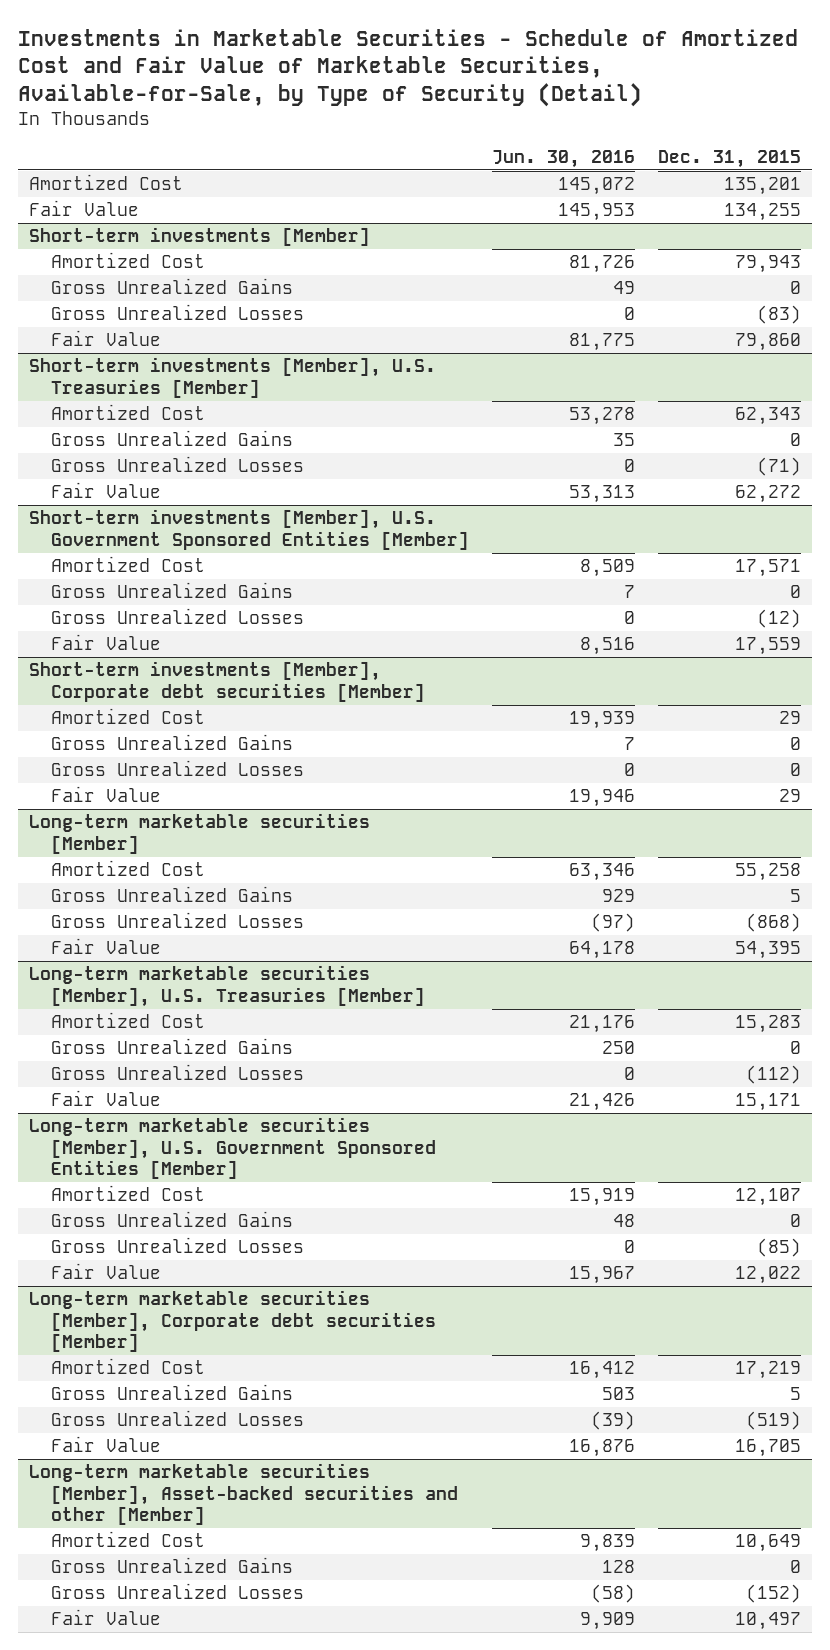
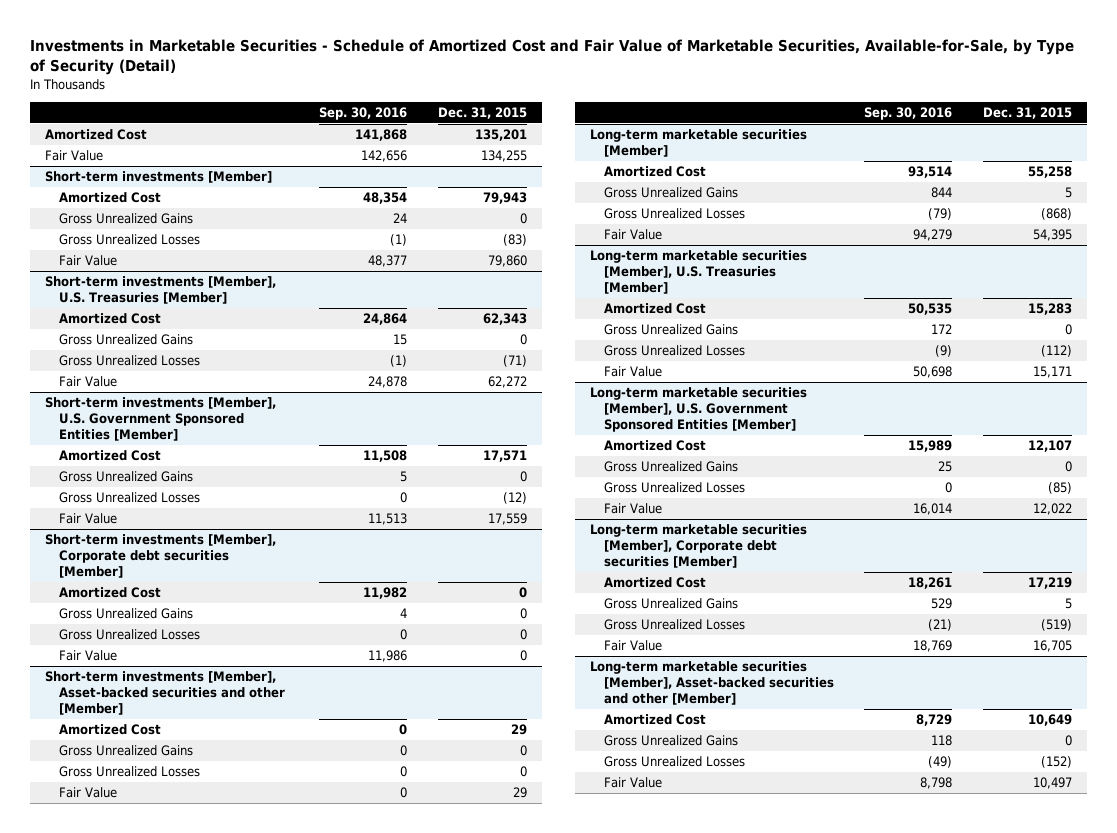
- | Jun. 30, 2016 | Dec. 31, 2015
+ | Sep. 30, 2016 | Dec. 31, 2015
@ Short-term investments [Member], Corporate debt securities [Member]
+ Amortized Cost | 11,982 | 0
+ Gross Unrealized Gains | 4 | 0
+ Gross Unrealized Losses | 0 | 0
+ Fair Value | 11,986 | 0
+ Short-term investments [Member], Asset-backed securities and other [Member]

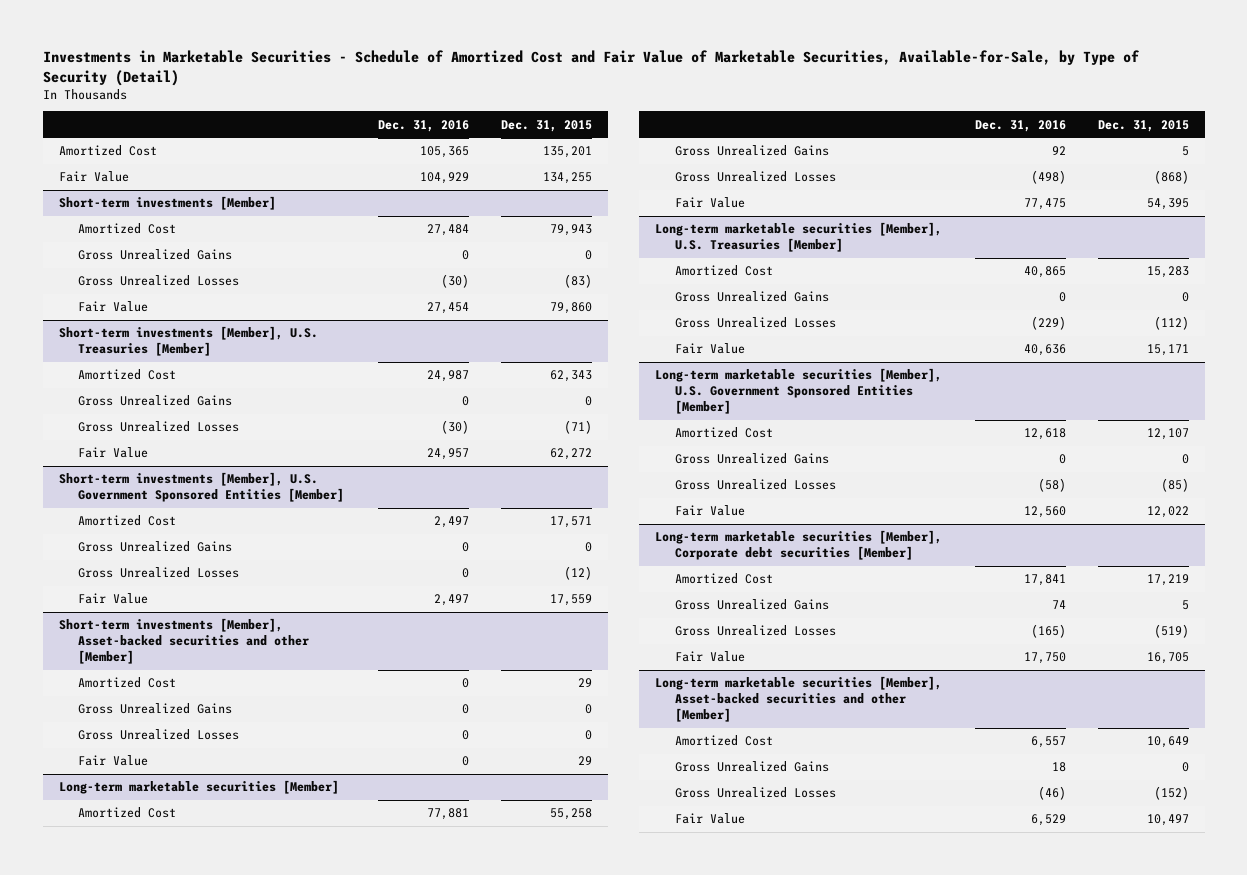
- | Sep. 30, 2016 | Dec. 31, 2015
+ | Dec. 31, 2016 | Dec. 31, 2015
- Short-term investments [Member], Corporate debt securities [Member]
- Amortized Cost | 11,982 | 0
- Gross Unrealized Gains | 4 | 0
- Gross Unrealized Losses | 0 | 0
- Fair Value | 11,986 | 0

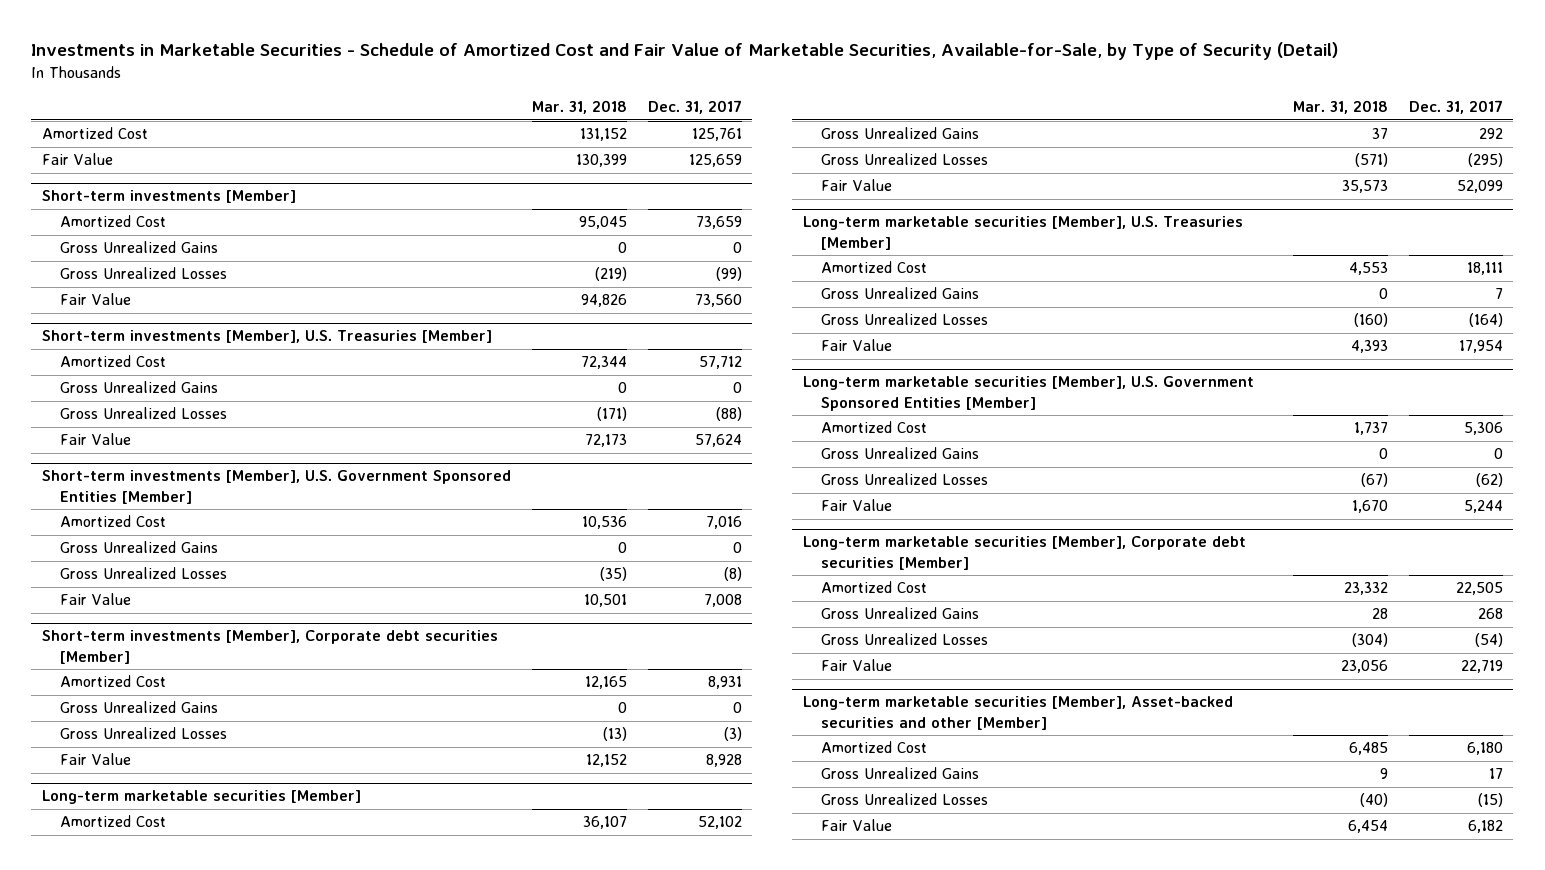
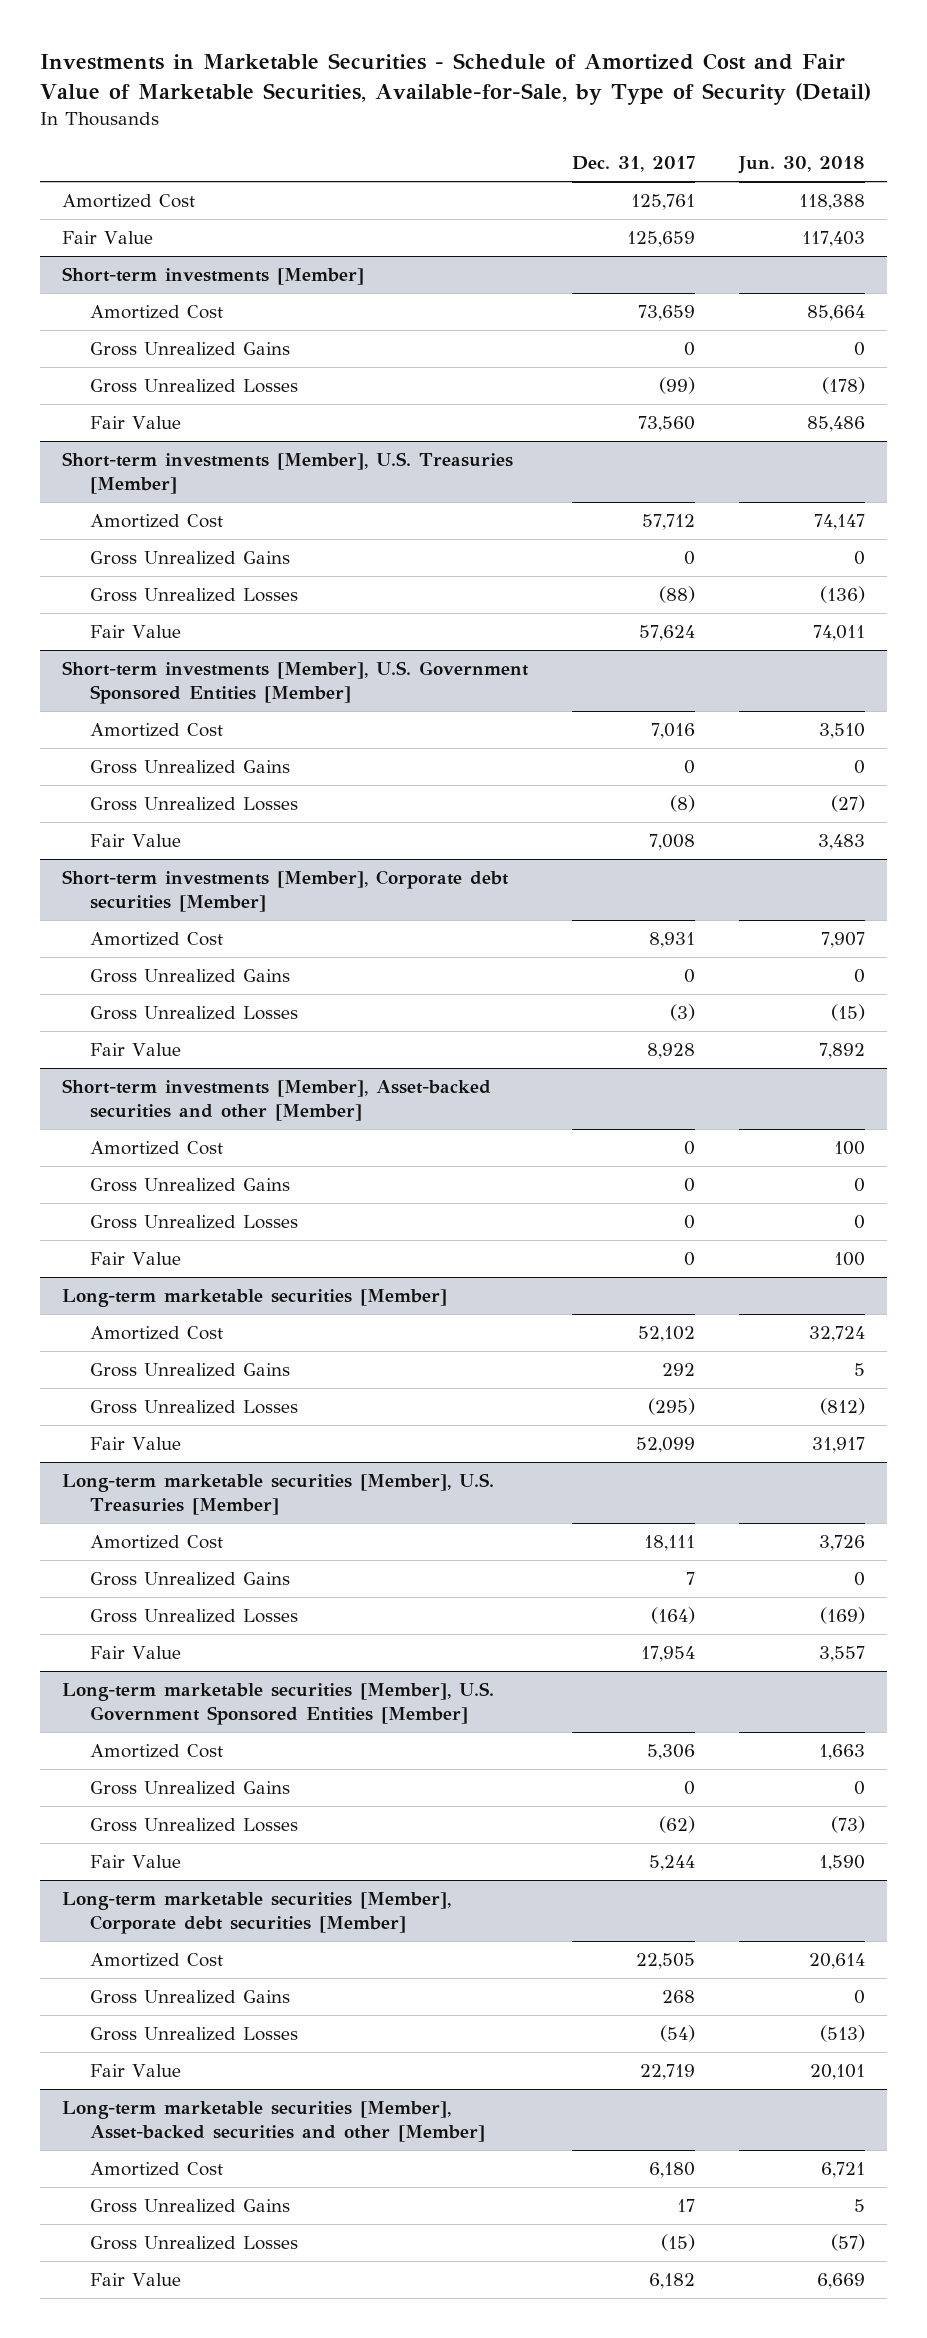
- | Mar. 31, 2018 | Dec. 31, 2017
+ | Dec. 31, 2017 | Jun. 30, 2018
+ Short-term investments [Member], Asset-backed securities and other [Member]
+ Amortized Cost | 0 | 100
+ Gross Unrealized Gains | 0 | 0
+ Gross Unrealized Losses | 0 | 0
+ Fair Value | 0 | 100

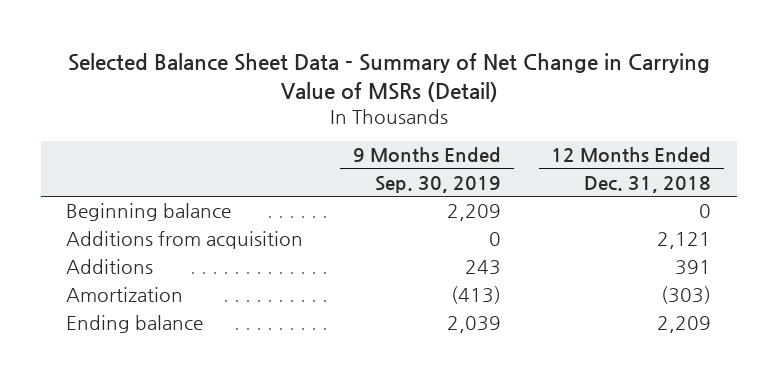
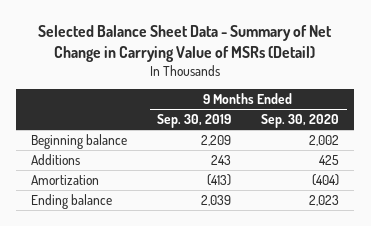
- | 9 Months Ended Sep. 30, 2019 | 12 Months Ended Dec. 31, 2018
+ | 9 Months Ended Sep. 30, 2019 | 9 Months Ended Sep. 30, 2020
- Additions from acquisition | 0 | 2,121

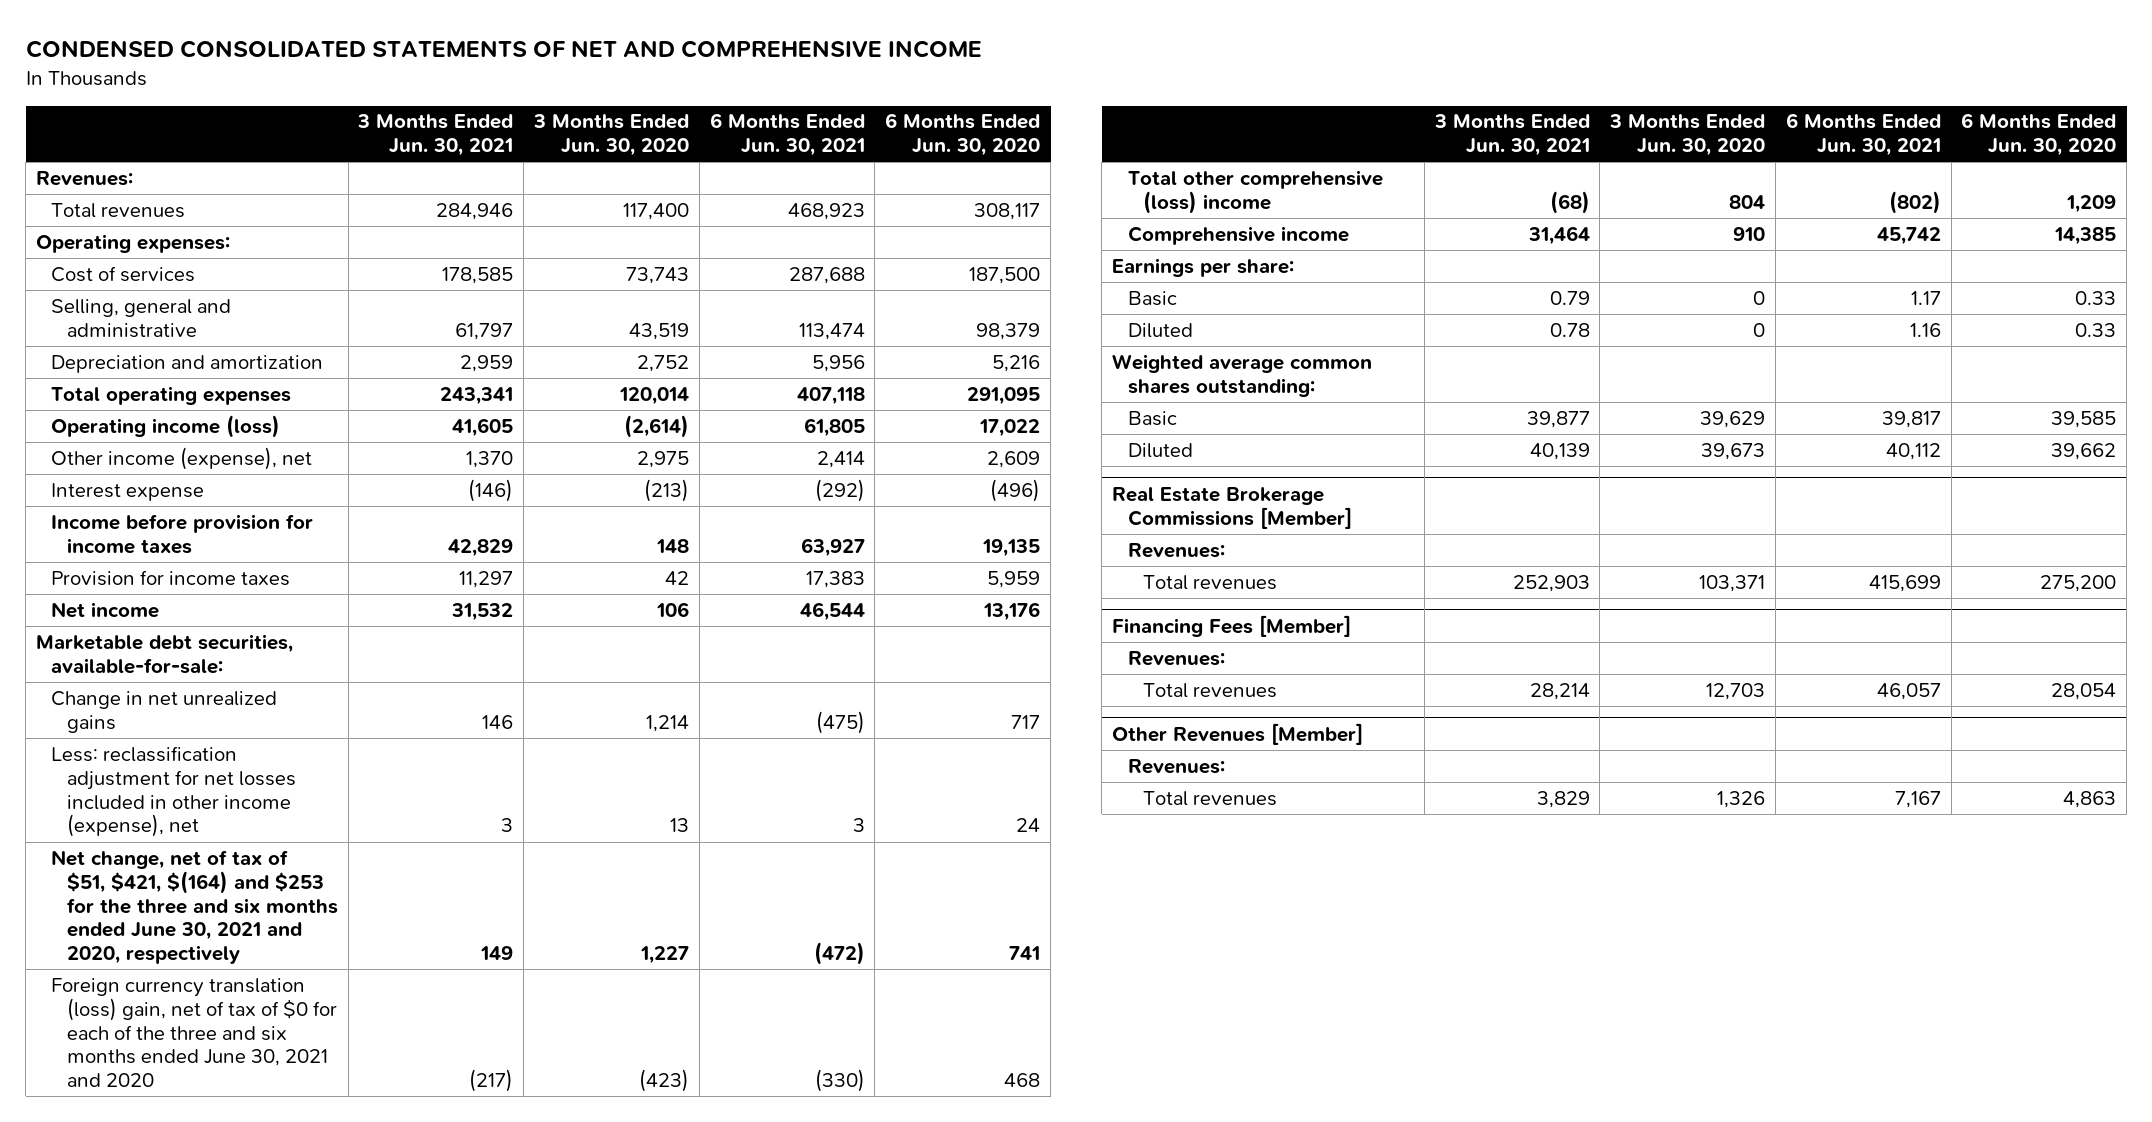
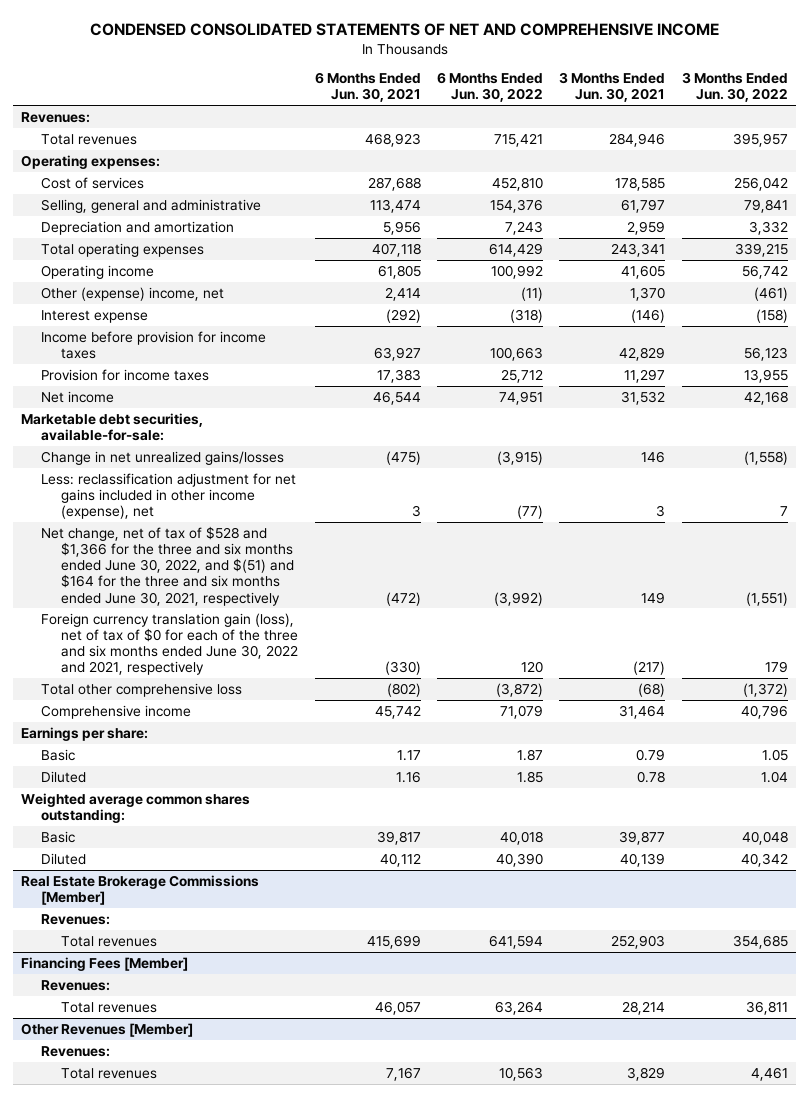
- | 3 Months Ended Jun. 30, 2021 | 3 Months Ended Jun. 30, 2020 | 6 Months Ended Jun. 30, 2021 | 6 Months Ended Jun. 30, 2020
+ | 6 Months Ended Jun. 30, 2021 | 6 Months Ended Jun. 30, 2022 | 3 Months Ended Jun. 30, 2021 | 3 Months Ended Jun. 30, 2022
- Operating income (loss) | 41,605 | (2,614) | 61,805 | 17,022
- Other income (expense), net | 1,370 | 2,975 | 2,414 | 2,609
+ Operating income | 61,805 | 100,992 | 41,605 | 56,742
+ Other (expense) income, net | 2,414 | (11) | 1,370 | (461)
- Change in net unrealized gains | 146 | 1,214 | (475) | 717
- Less: reclassification adjustment for net losses included in other income (expense), net | 3 | 13 | 3 | 24
- Net change, net of tax of $51, $421, $(164) and $253 for the three and six months ended June 30, 2021 and 2020, respectively | 149 | 1,227 | (472) | 741
- Foreign currency translation (loss) gain, net of tax of $0 for each of the three and six months ended June 30, 2021 and 2020 | (217) | (423) | (330) | 468
- Total other comprehensive (loss) income | (68) | 804 | (802) | 1,209
+ Change in net unrealized gains/losses | (475) | (3,915) | 146 | (1,558)
+ Less: reclassification adjustment for net gains included in other income (expense), net | 3 | (77) | 3 | 7
+ Net change, net of tax of $528 and $1,366 for the three and six months ended June 30, 2022, and $(51) and $164 for the three and six months ended June 30, 2021, respectively | (472) | (3,992) | 149 | (1,551)
+ Foreign currency translation gain (loss), net of tax of $0 for each of the three and six months ended June 30, 2022 and 2021, respectively | (330) | 120 | (217) | 179
+ Total other comprehensive loss | (802) | (3,872) | (68) | (1,372)

